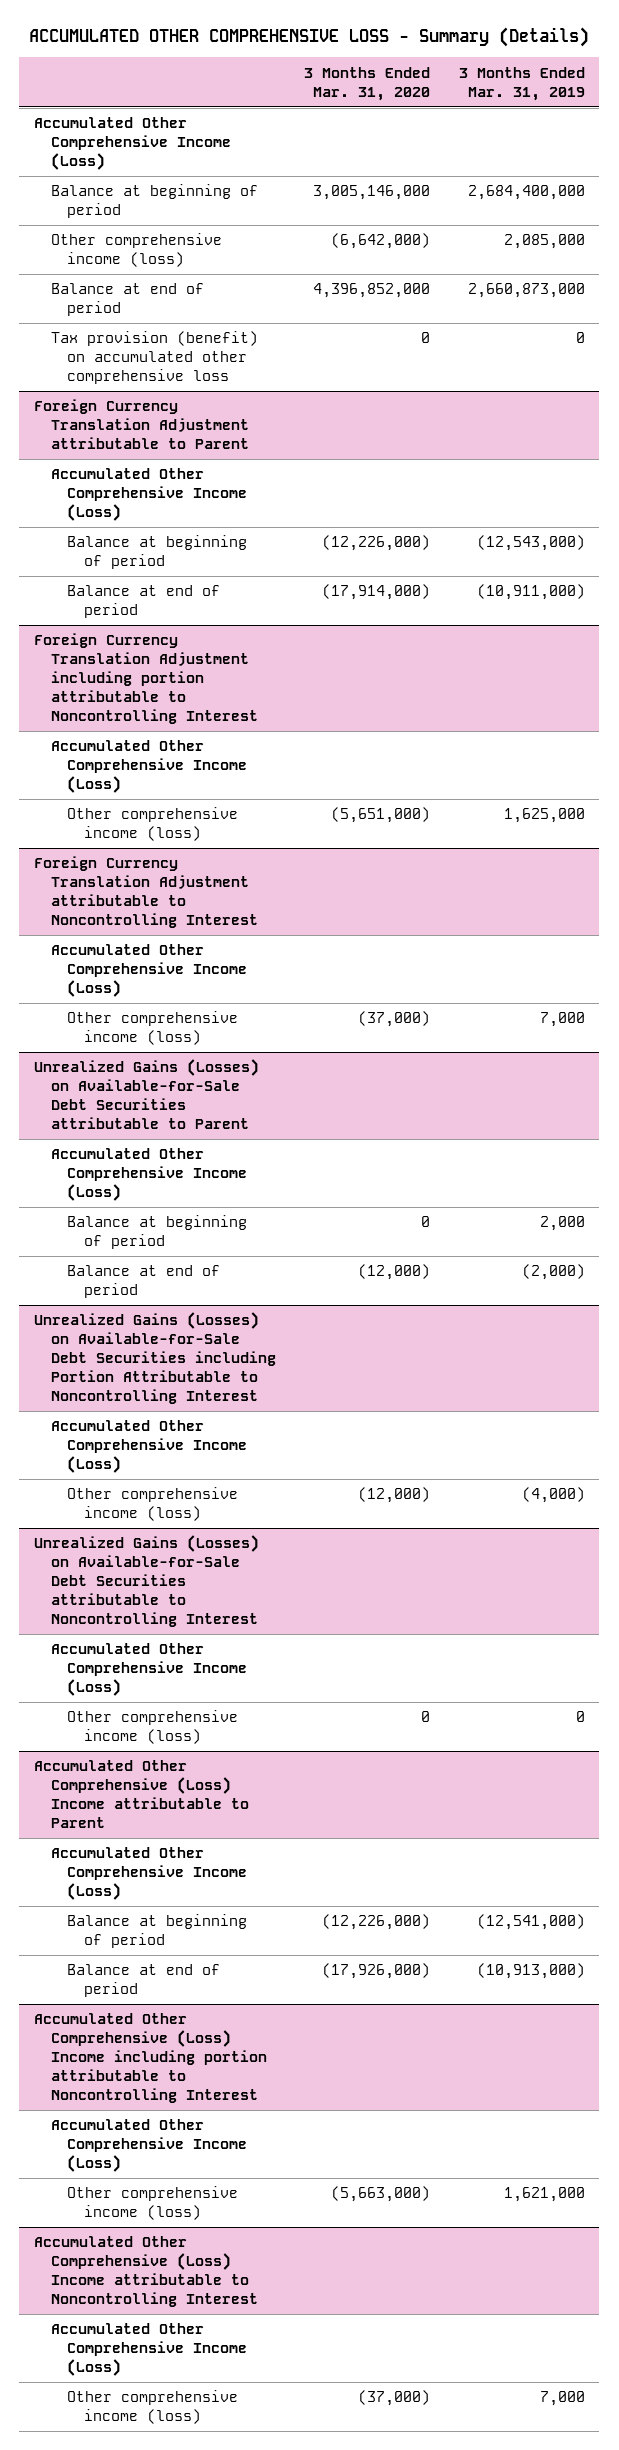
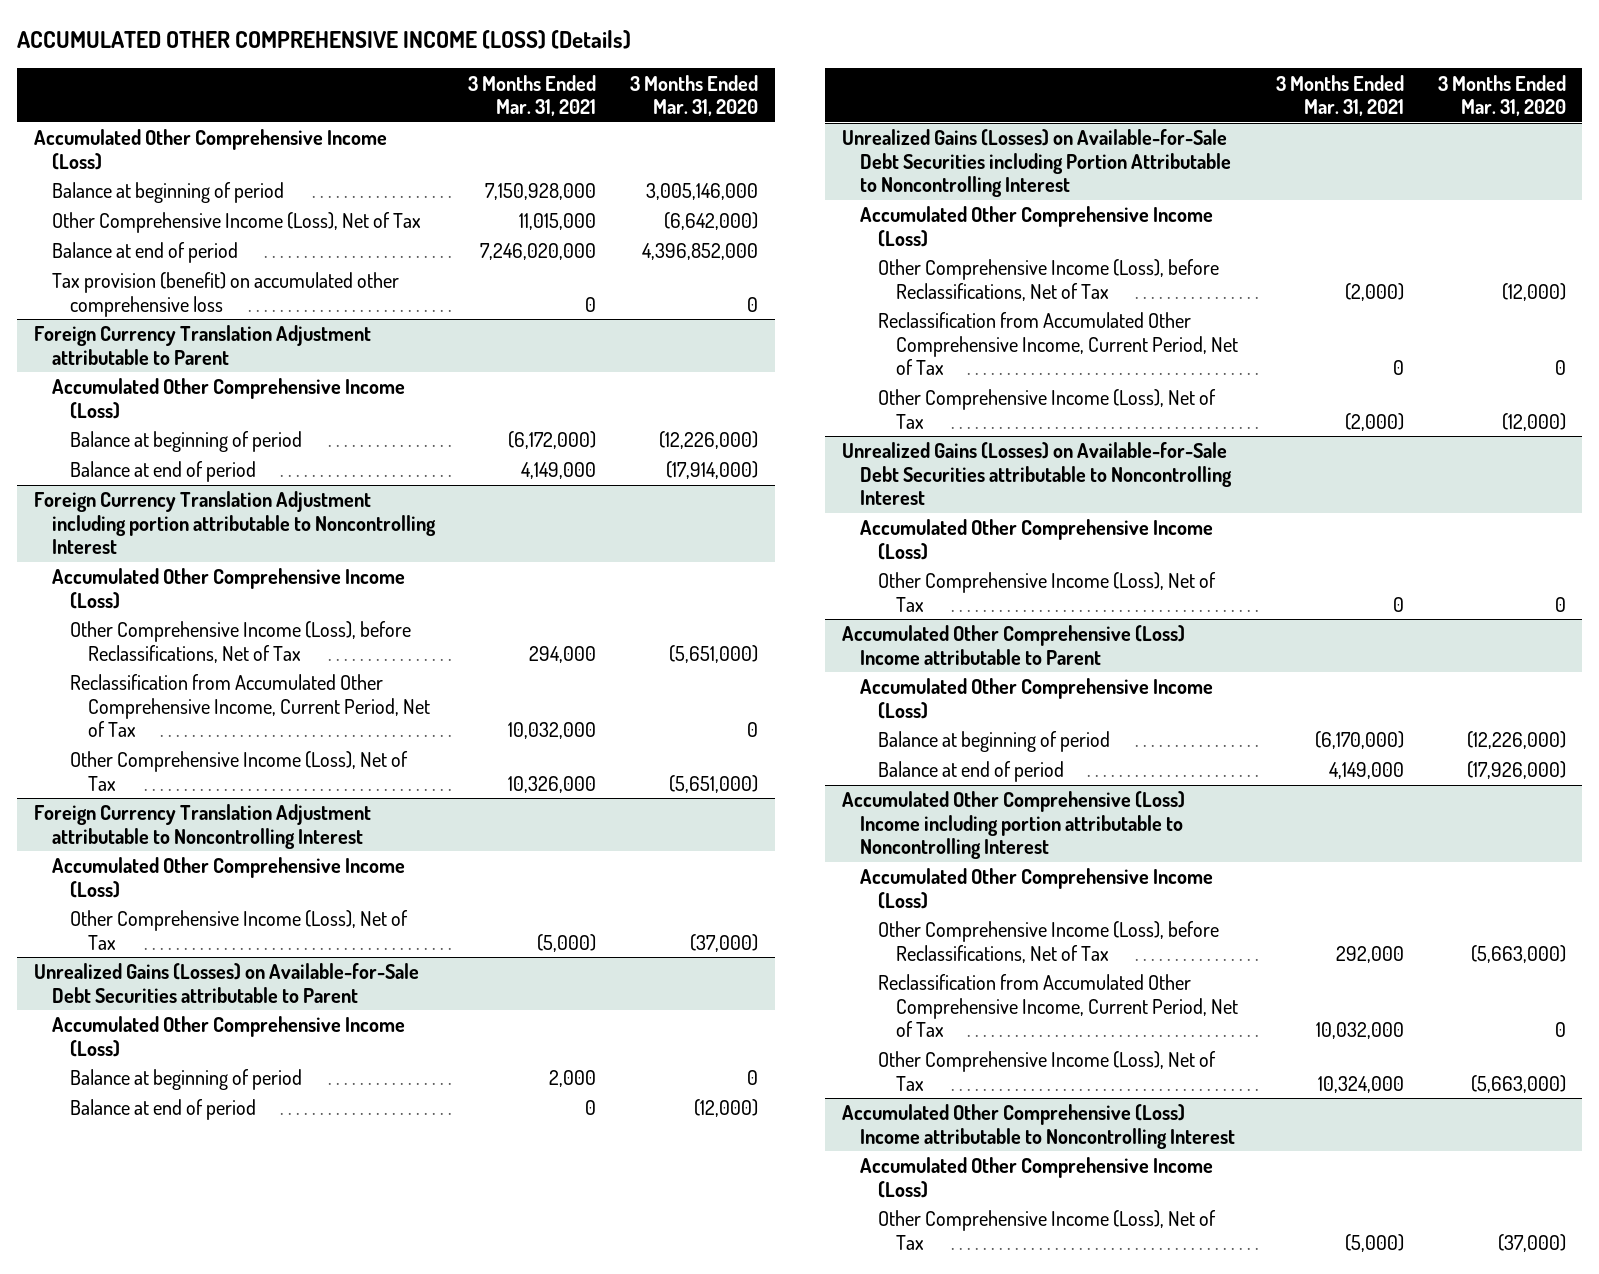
- ACCUMULATED OTHER COMPREHENSIVE LOSS - Summary (Details)
+ ACCUMULATED OTHER COMPREHENSIVE INCOME (LOSS) (Details)
- | 3 Months Ended Mar. 31, 2020 | 3 Months Ended Mar. 31, 2019
+ | 3 Months Ended Mar. 31, 2021 | 3 Months Ended Mar. 31, 2020
- Other comprehensive income (loss) | (6,642,000) | 2,085,000
+ Other Comprehensive Income (Loss), Net of Tax | 11,015,000 | (6,642,000)
@ Foreign Currency Translation Adjustment including portion attributable to Noncontrolling Interest
- Other comprehensive income (loss) | (5,651,000) | 1,625,000
+ Other Comprehensive Income (Loss), before Reclassifications, Net of Tax | 294,000 | (5,651,000)
+ Reclassification from Accumulated Other Comprehensive Income, Current Period, Net of Tax | 10,032,000 | 0
+ Other Comprehensive Income (Loss), Net of Tax | 10,326,000 | (5,651,000)
@ Foreign Currency Translation Adjustment attributable to Noncontrolling Interest
- Other comprehensive income (loss) | (37,000) | 7,000
+ Other Comprehensive Income (Loss), Net of Tax | (5,000) | (37,000)
@ Unrealized Gains (Losses) on Available-for-Sale Debt Securities including Portion Attributable to Noncontrolling Interest
- Other comprehensive income (loss) | (12,000) | (4,000)
+ Other Comprehensive Income (Loss), before Reclassifications, Net of Tax | (2,000) | (12,000)
+ Reclassification from Accumulated Other Comprehensive Income, Current Period, Net of Tax | 0 | 0
+ Other Comprehensive Income (Loss), Net of Tax | (2,000) | (12,000)
@ Unrealized Gains (Losses) on Available-for-Sale Debt Securities attributable to Noncontrolling Interest
- Other comprehensive income (loss) | 0 | 0
+ Other Comprehensive Income (Loss), Net of Tax | 0 | 0
@ Accumulated Other Comprehensive (Loss) Income including portion attributable to Noncontrolling Interest
- Other comprehensive income (loss) | (5,663,000) | 1,621,000
+ Other Comprehensive Income (Loss), before Reclassifications, Net of Tax | 292,000 | (5,663,000)
+ Reclassification from Accumulated Other Comprehensive Income, Current Period, Net of Tax | 10,032,000 | 0
+ Other Comprehensive Income (Loss), Net of Tax | 10,324,000 | (5,663,000)
@ Accumulated Other Comprehensive (Loss) Income attributable to Noncontrolling Interest
- Other comprehensive income (loss) | (37,000) | 7,000
+ Other Comprehensive Income (Loss), Net of Tax | (5,000) | (37,000)

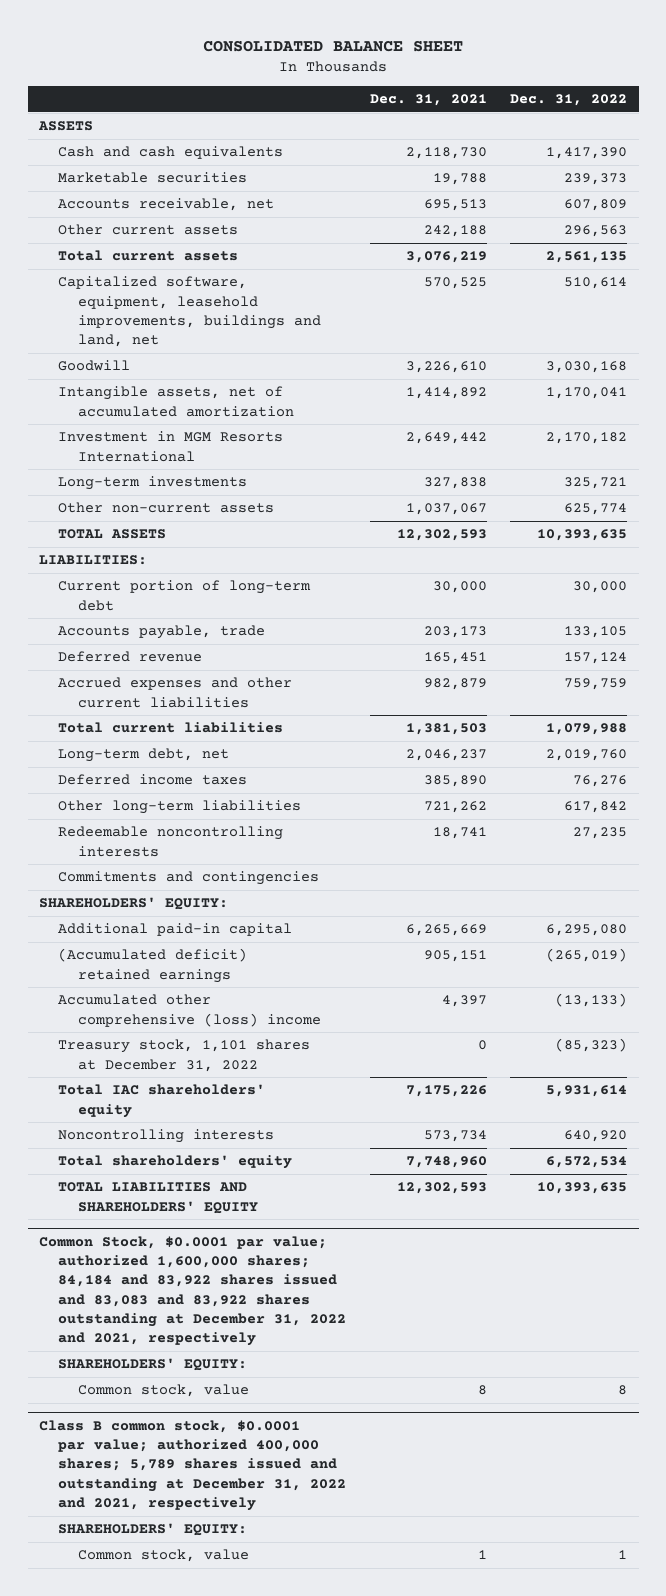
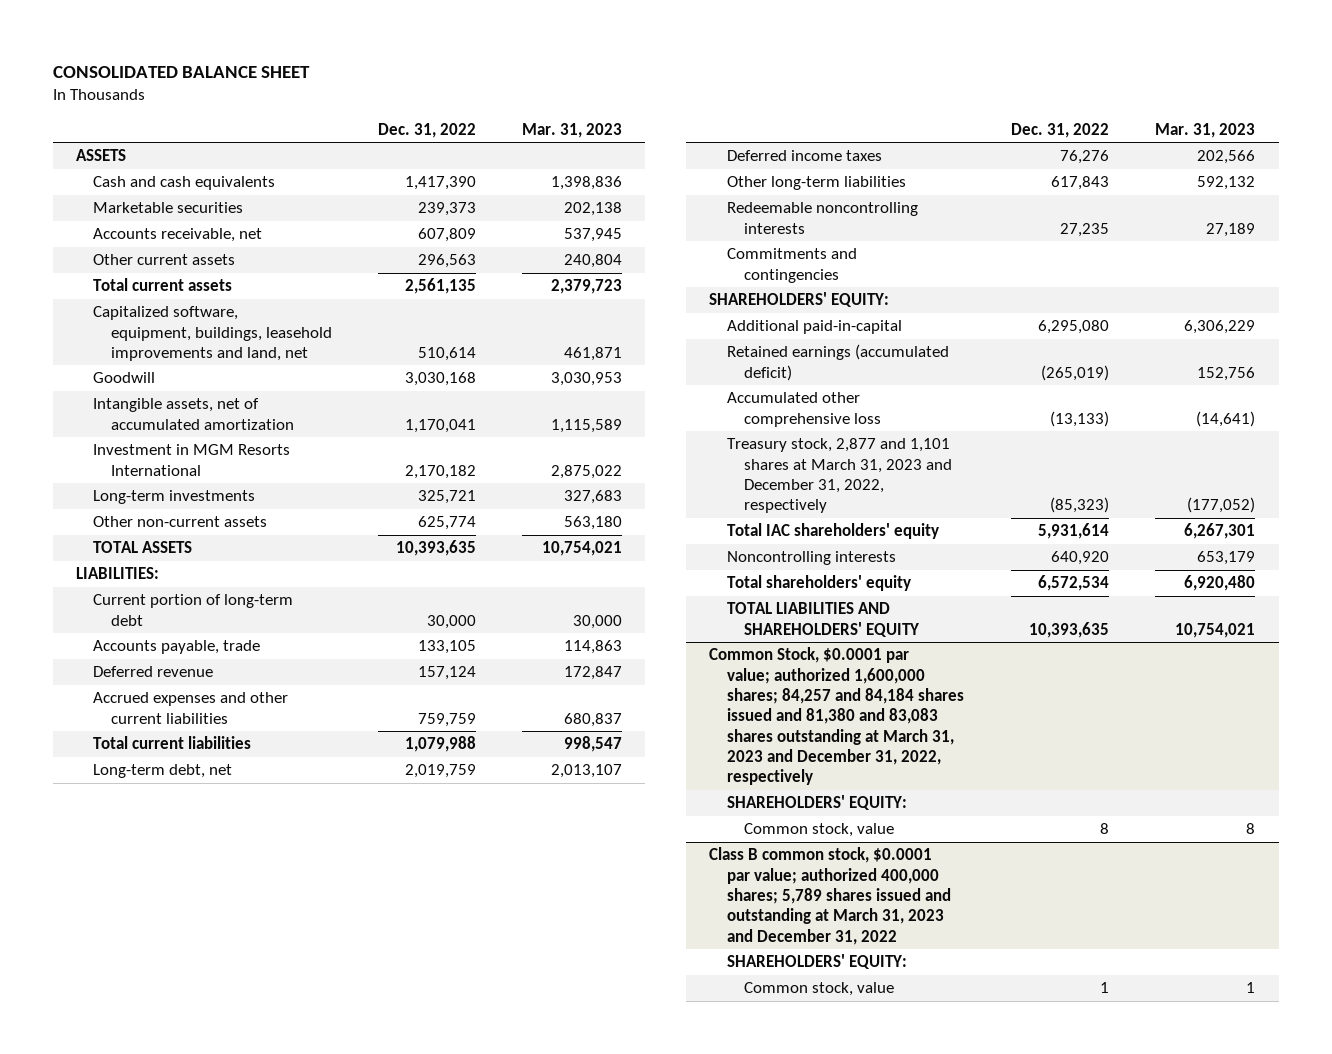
- | Dec. 31, 2021 | Dec. 31, 2022
+ | Dec. 31, 2022 | Mar. 31, 2023
- Capitalized software, equipment, leasehold improvements, buildings and land, net | 570,525 | 510,614
+ Capitalized software, equipment, buildings, leasehold improvements and land, net | 510,614 | 461,871
- Long-term debt, net | 2,046,237 | 2,019,760
+ Long-term debt, net | 2,019,759 | 2,013,107
- Other long-term liabilities | 721,262 | 617,842
+ Other long-term liabilities | 617,843 | 592,132
- Additional paid-in capital | 6,265,669 | 6,295,080
- (Accumulated deficit) retained earnings | 905,151 | (265,019)
- Accumulated other comprehensive (loss) income | 4,397 | (13,133)
- Treasury stock, 1,101 shares at December 31, 2022 | 0 | (85,323)
+ Additional paid-in-capital | 6,295,080 | 6,306,229
+ Retained earnings (accumulated deficit) | (265,019) | 152,756
+ Accumulated other comprehensive loss | (13,133) | (14,641)
+ Treasury stock, 2,877 and 1,101 shares at March 31, 2023 and December 31, 2022, respectively | (85,323) | (177,052)
- Common Stock, $0.0001 par value; authorized 1,600,000 shares; 84,184 and 83,922 shares issued and 83,083 and 83,922 shares outstanding at December 31, 2022 and 2021, respectively
+ Common Stock, $0.0001 par value; authorized 1,600,000 shares; 84,257 and 84,184 shares issued and 81,380 and 83,083 shares outstanding at March 31, 2023 and December 31, 2022, respectively
- Class B common stock, $0.0001 par value; authorized 400,000 shares; 5,789 shares issued and outstanding at December 31, 2022 and 2021, respectively
+ Class B common stock, $0.0001 par value; authorized 400,000 shares; 5,789 shares issued and outstanding at March 31, 2023 and December 31, 2022

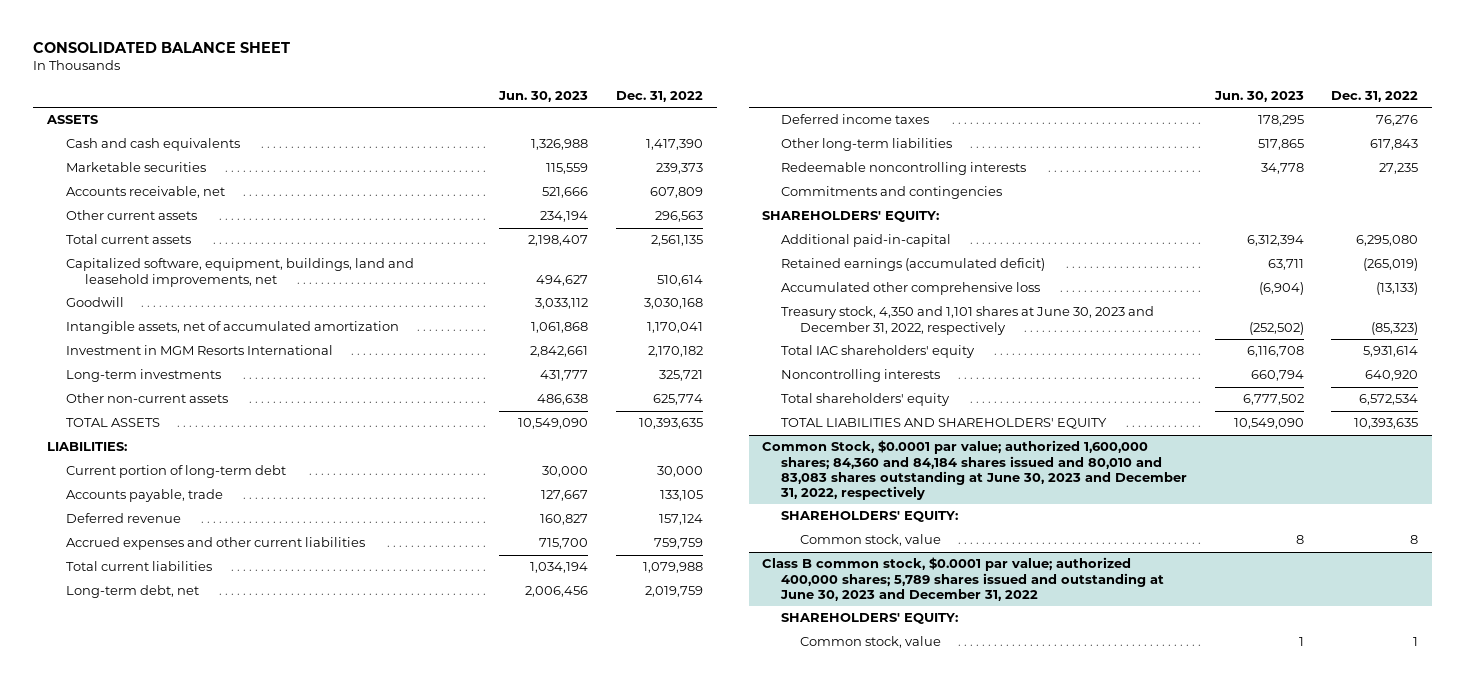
- | Dec. 31, 2022 | Mar. 31, 2023
+ | Jun. 30, 2023 | Dec. 31, 2022
- Capitalized software, equipment, buildings, leasehold improvements and land, net | 510,614 | 461,871
+ Capitalized software, equipment, buildings, land and leasehold improvements, net | 494,627 | 510,614
- Treasury stock, 2,877 and 1,101 shares at March 31, 2023 and December 31, 2022, respectively | (85,323) | (177,052)
+ Treasury stock, 4,350 and 1,101 shares at June 30, 2023 and December 31, 2022, respectively | (252,502) | (85,323)
- Common Stock, $0.0001 par value; authorized 1,600,000 shares; 84,257 and 84,184 shares issued and 81,380 and 83,083 shares outstanding at March 31, 2023 and December 31, 2022, respectively
+ Common Stock, $0.0001 par value; authorized 1,600,000 shares; 84,360 and 84,184 shares issued and 80,010 and 83,083 shares outstanding at June 30, 2023 and December 31, 2022, respectively
- Class B common stock, $0.0001 par value; authorized 400,000 shares; 5,789 shares issued and outstanding at March 31, 2023 and December 31, 2022
+ Class B common stock, $0.0001 par value; authorized 400,000 shares; 5,789 shares issued and outstanding at June 30, 2023 and December 31, 2022

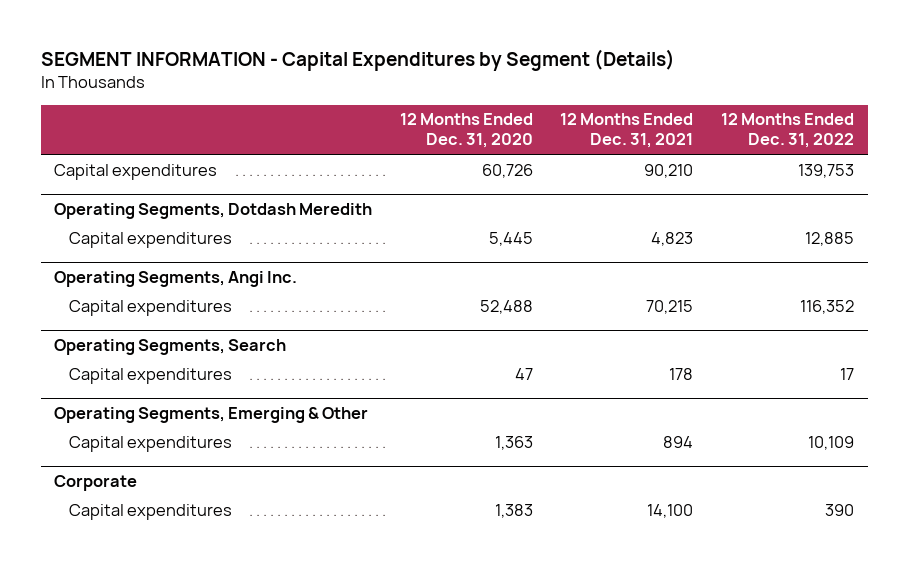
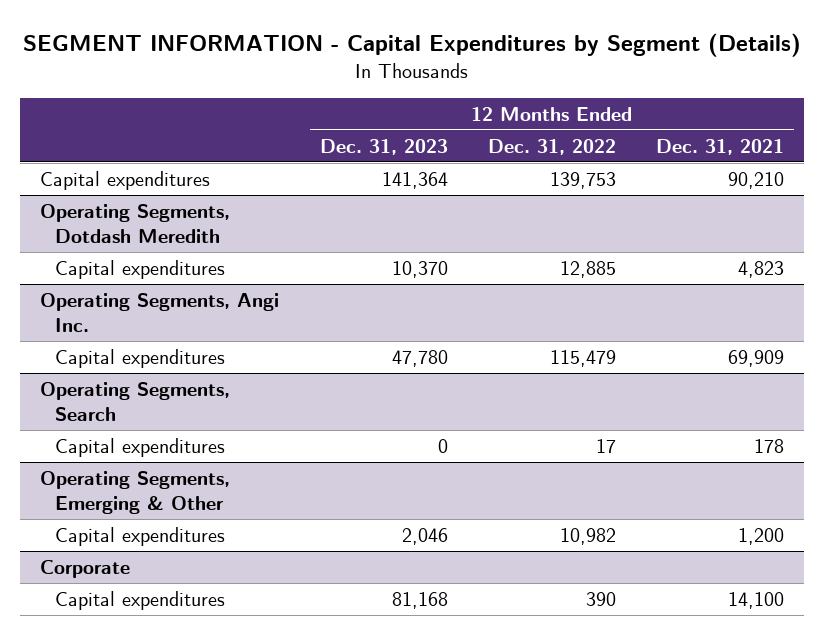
- | 12 Months Ended Dec. 31, 2020 | 12 Months Ended Dec. 31, 2021 | 12 Months Ended Dec. 31, 2022
+ | 12 Months Ended Dec. 31, 2023 | 12 Months Ended Dec. 31, 2022 | 12 Months Ended Dec. 31, 2021
@ Operating Segments, Angi Inc.
- Capital expenditures | 52,488 | 70,215 | 116,352
+ Capital expenditures | 47,780 | 115,479 | 69,909
@ Operating Segments, Emerging & Other
- Capital expenditures | 1,363 | 894 | 10,109
+ Capital expenditures | 2,046 | 10,982 | 1,200

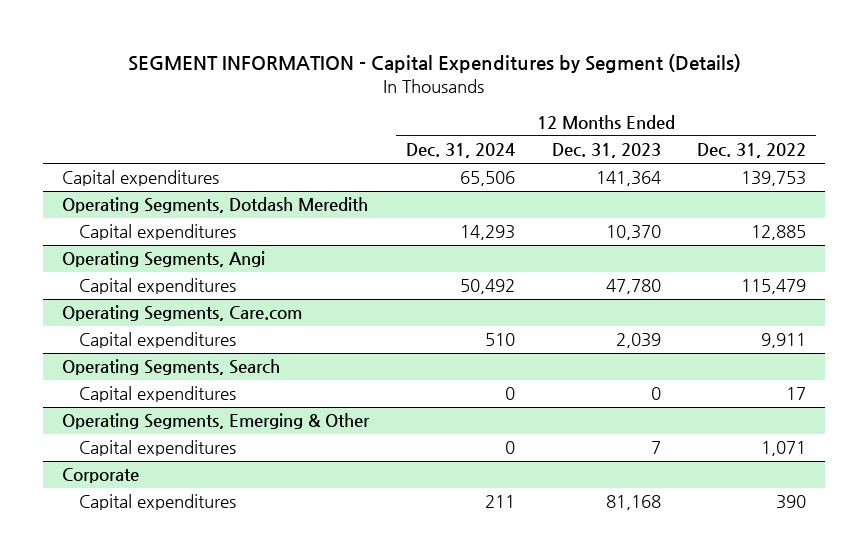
- | 12 Months Ended Dec. 31, 2023 | 12 Months Ended Dec. 31, 2022 | 12 Months Ended Dec. 31, 2021
+ | 12 Months Ended Dec. 31, 2024 | 12 Months Ended Dec. 31, 2023 | 12 Months Ended Dec. 31, 2022
- Operating Segments, Angi Inc.
+ Operating Segments, Angi
+ Operating Segments, Care.com
+ Capital expenditures | 510 | 2,039 | 9,911
@ Operating Segments, Emerging & Other
- Capital expenditures | 2,046 | 10,982 | 1,200
+ Capital expenditures | 0 | 7 | 1,071

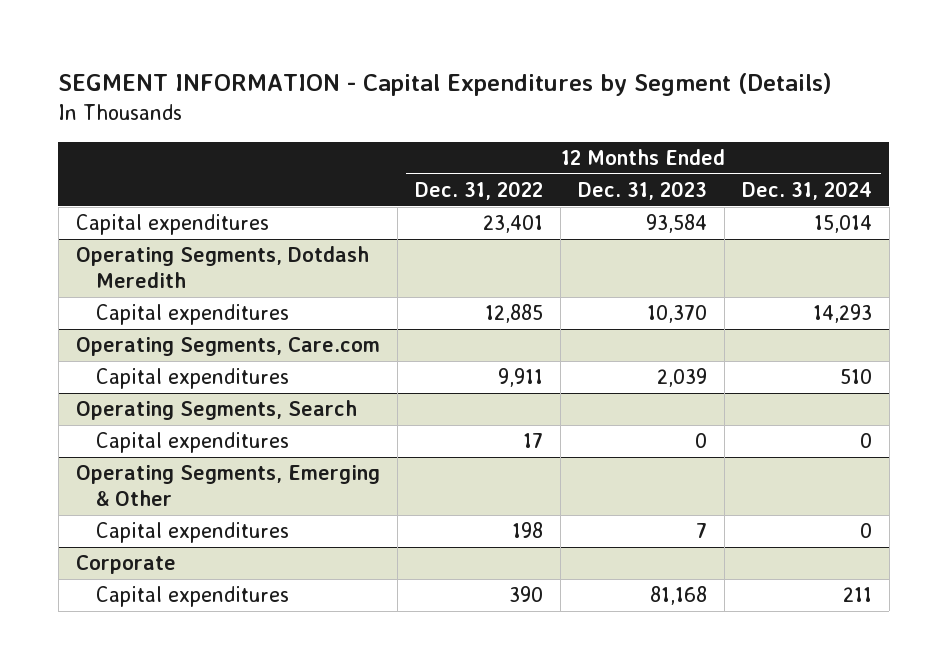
- | 12 Months Ended Dec. 31, 2024 | 12 Months Ended Dec. 31, 2023 | 12 Months Ended Dec. 31, 2022
+ | 12 Months Ended Dec. 31, 2022 | 12 Months Ended Dec. 31, 2023 | 12 Months Ended Dec. 31, 2024
- Capital expenditures | 65,506 | 141,364 | 139,753
+ Capital expenditures | 23,401 | 93,584 | 15,014
- Operating Segments, Angi
- Capital expenditures | 50,492 | 47,780 | 115,479
@ Operating Segments, Emerging & Other
- Capital expenditures | 0 | 7 | 1,071
+ Capital expenditures | 198 | 7 | 0

